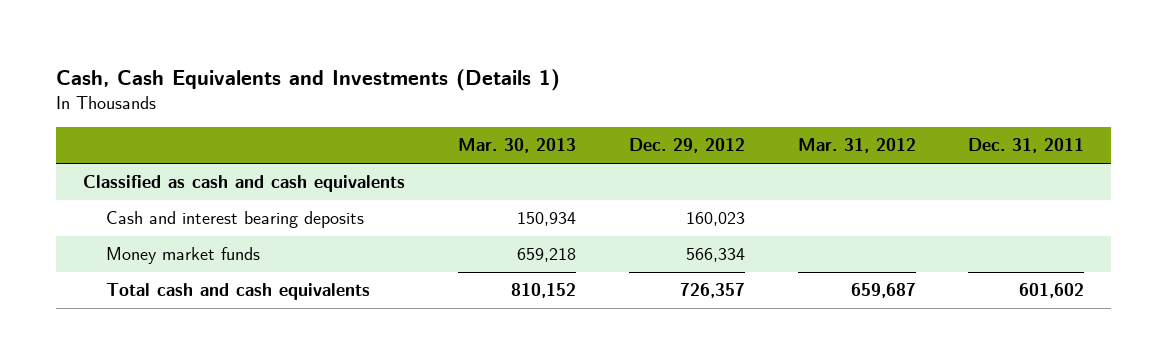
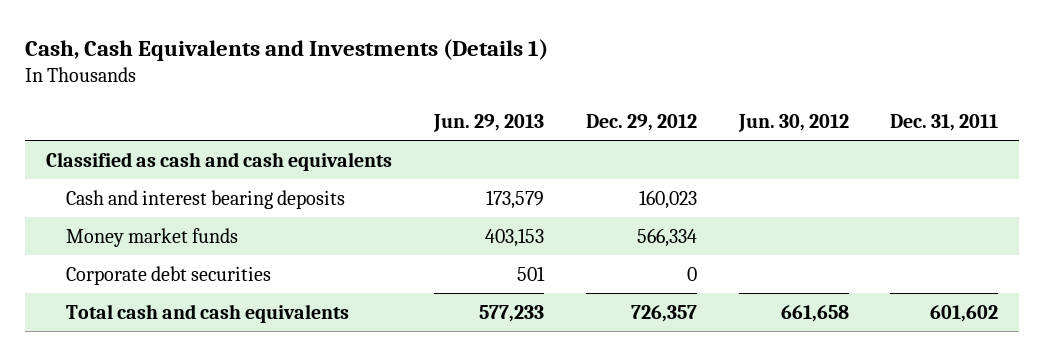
- | Mar. 30, 2013 | Dec. 29, 2012 | Mar. 31, 2012 | Dec. 31, 2011
+ | Jun. 29, 2013 | Dec. 29, 2012 | Jun. 30, 2012 | Dec. 31, 2011
+ Corporate debt securities | 501 | 0 | |

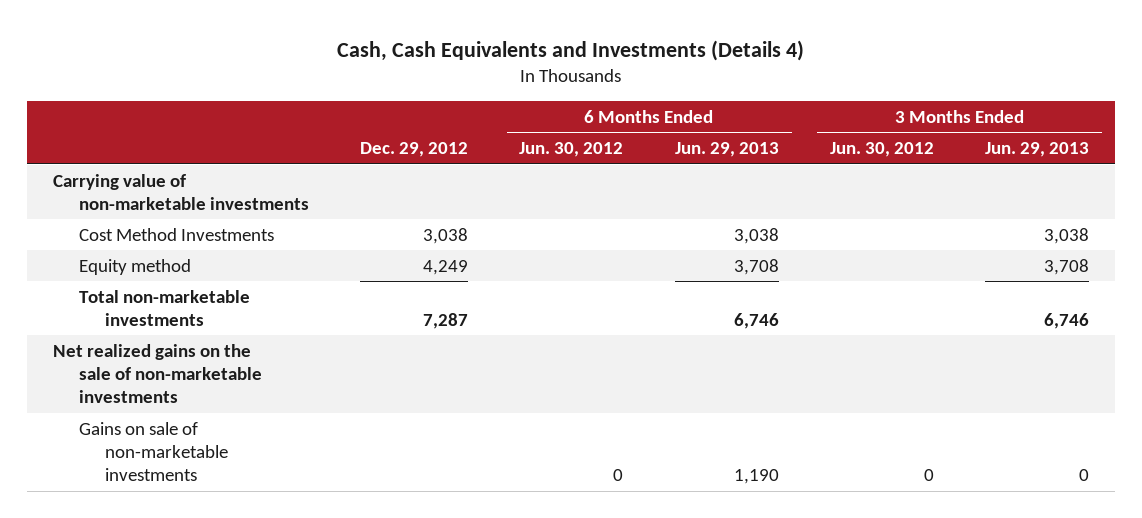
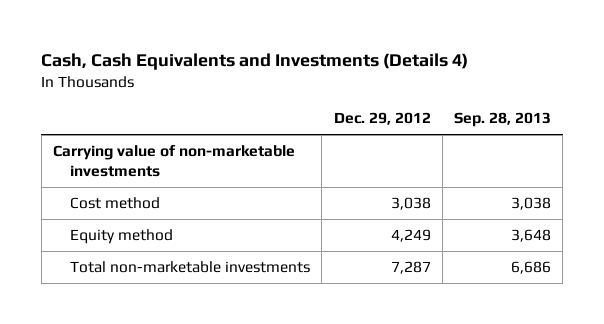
- | Dec. 29, 2012 | 6 Months Ended Jun. 30, 2012 | 6 Months Ended Jun. 29, 2013 | 3 Months Ended Jun. 30, 2012 | 3 Months Ended Jun. 29, 2013
+ | Dec. 29, 2012 | Sep. 28, 2013
- Cost Method Investments | 3,038 | | 3,038 | | 3,038
+ Cost method | 3,038 | 3,038
- Net realized gains on the sale of non-marketable investments
- Gains on sale of non-marketable investments | | 0 | 1,190 | 0 | 0

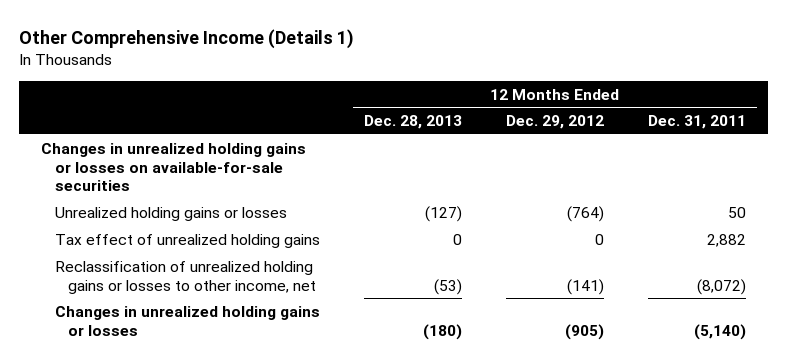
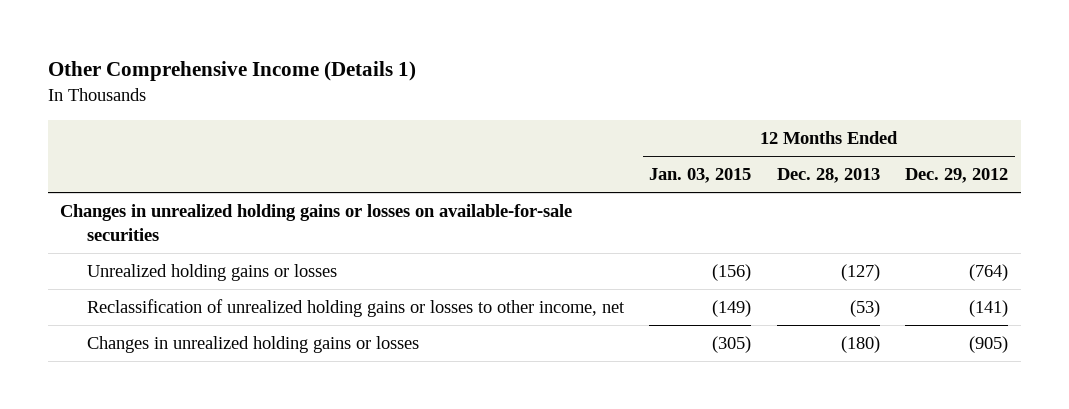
- | 12 Months Ended Dec. 28, 2013 | 12 Months Ended Dec. 29, 2012 | 12 Months Ended Dec. 31, 2011
+ | 12 Months Ended Jan. 03, 2015 | 12 Months Ended Dec. 28, 2013 | 12 Months Ended Dec. 29, 2012
- Tax effect of unrealized holding gains | 0 | 0 | 2,882

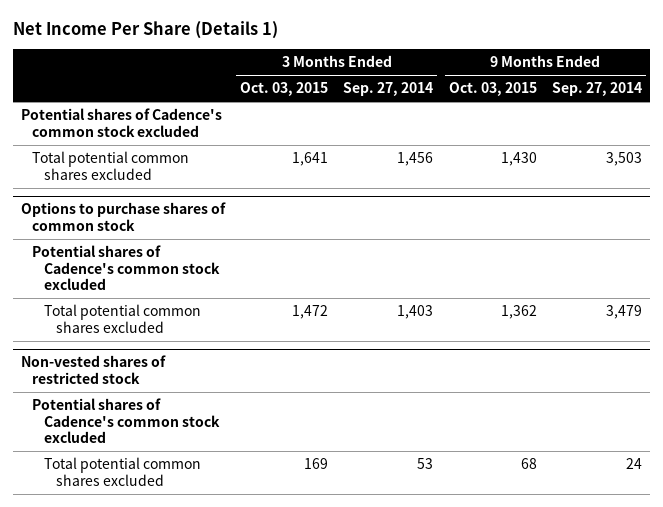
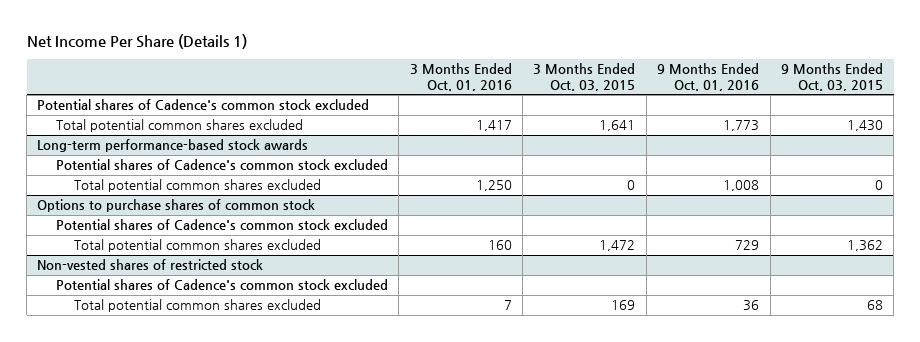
- | 3 Months Ended Oct. 03, 2015 | 3 Months Ended Sep. 27, 2014 | 9 Months Ended Oct. 03, 2015 | 9 Months Ended Sep. 27, 2014
+ | 3 Months Ended Oct. 01, 2016 | 3 Months Ended Oct. 03, 2015 | 9 Months Ended Oct. 01, 2016 | 9 Months Ended Oct. 03, 2015
+ Long-term performance-based stock awards
+ Potential shares of Cadence's common stock excluded
+ Total potential common shares excluded | 1,250 | 0 | 1,008 | 0

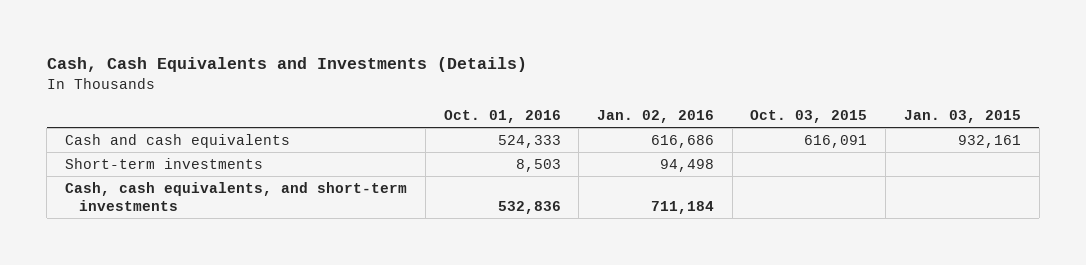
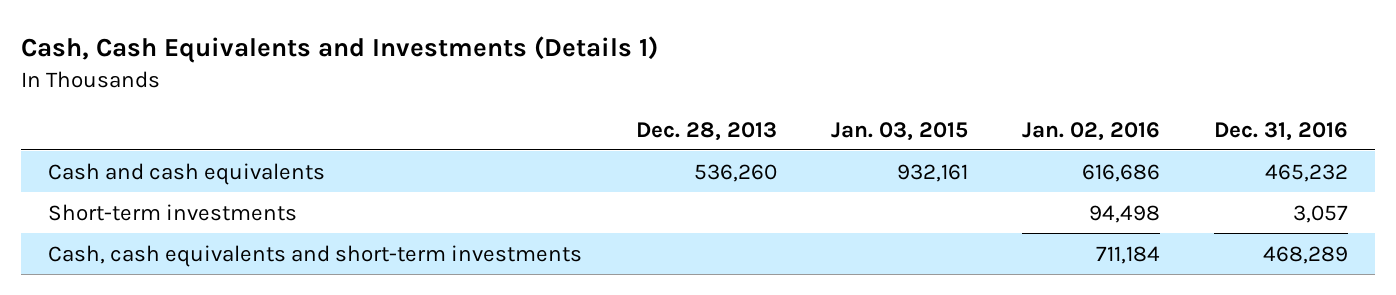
- Cash, Cash Equivalents and Investments (Details)
+ Cash, Cash Equivalents and Investments (Details 1)
- | Oct. 01, 2016 | Jan. 02, 2016 | Oct. 03, 2015 | Jan. 03, 2015
+ | Dec. 28, 2013 | Jan. 03, 2015 | Jan. 02, 2016 | Dec. 31, 2016
- Cash, cash equivalents, and short-term investments | 532,836 | 711,184 | |
+ Cash, cash equivalents and short-term investments | | | 711,184 | 468,289

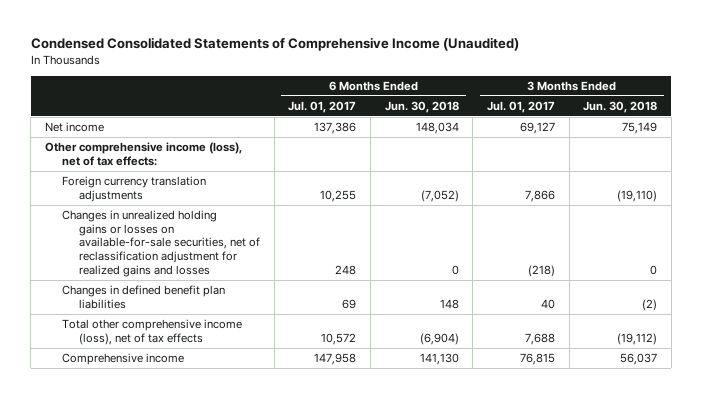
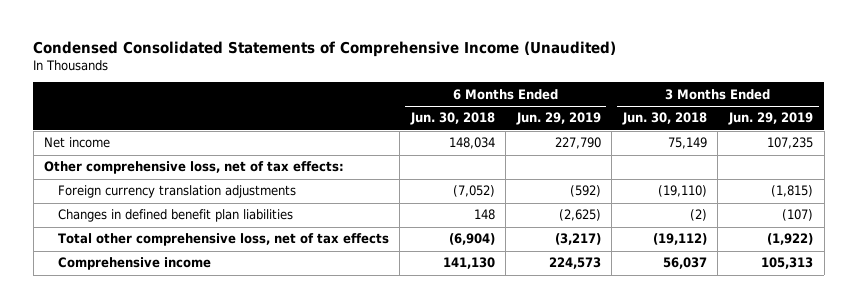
- | 6 Months Ended Jul. 01, 2017 | 6 Months Ended Jun. 30, 2018 | 3 Months Ended Jul. 01, 2017 | 3 Months Ended Jun. 30, 2018
+ | 6 Months Ended Jun. 30, 2018 | 6 Months Ended Jun. 29, 2019 | 3 Months Ended Jun. 30, 2018 | 3 Months Ended Jun. 29, 2019
- Other comprehensive income (loss), net of tax effects:
+ Other comprehensive loss, net of tax effects:
- Changes in unrealized holding gains or losses on available-for-sale securities, net of reclassification adjustment for realized gains and losses | 248 | 0 | (218) | 0
- Total other comprehensive income (loss), net of tax effects | 10,572 | (6,904) | 7,688 | (19,112)
+ Total other comprehensive loss, net of tax effects | (6,904) | (3,217) | (19,112) | (1,922)

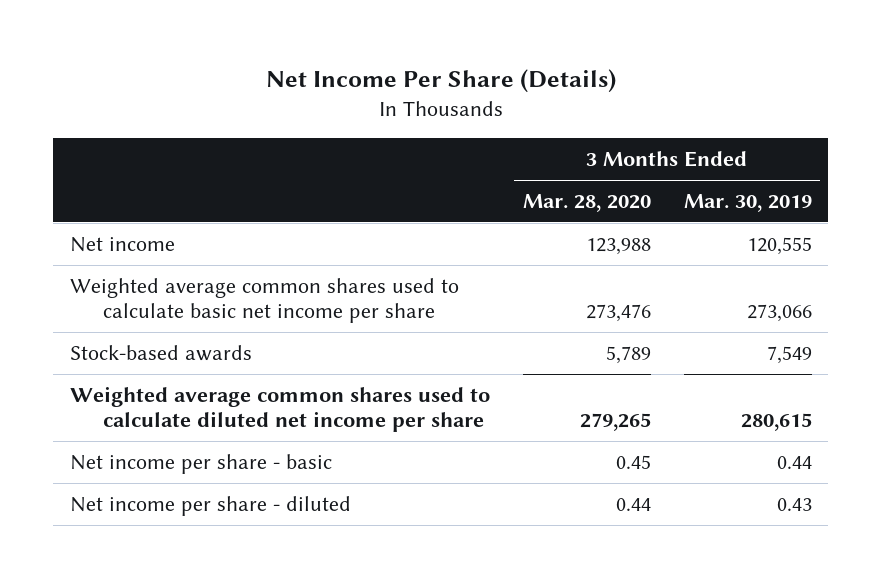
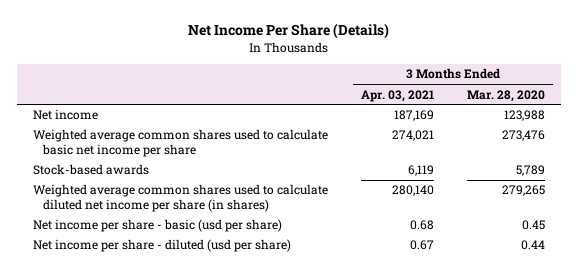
- | 3 Months Ended Mar. 28, 2020 | 3 Months Ended Mar. 30, 2019
+ | 3 Months Ended Apr. 03, 2021 | 3 Months Ended Mar. 28, 2020
- Weighted average common shares used to calculate diluted net income per share | 279,265 | 280,615
- Net income per share - basic | 0.45 | 0.44
- Net income per share - diluted | 0.44 | 0.43
+ Weighted average common shares used to calculate diluted net income per share (in shares) | 280,140 | 279,265
+ Net income per share - basic (usd per share) | 0.68 | 0.45
+ Net income per share - diluted (usd per share) | 0.67 | 0.44

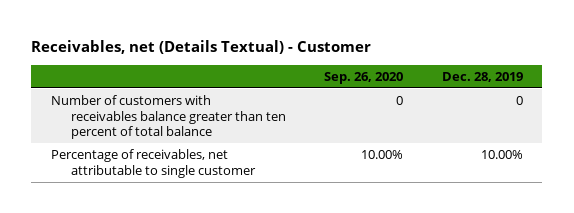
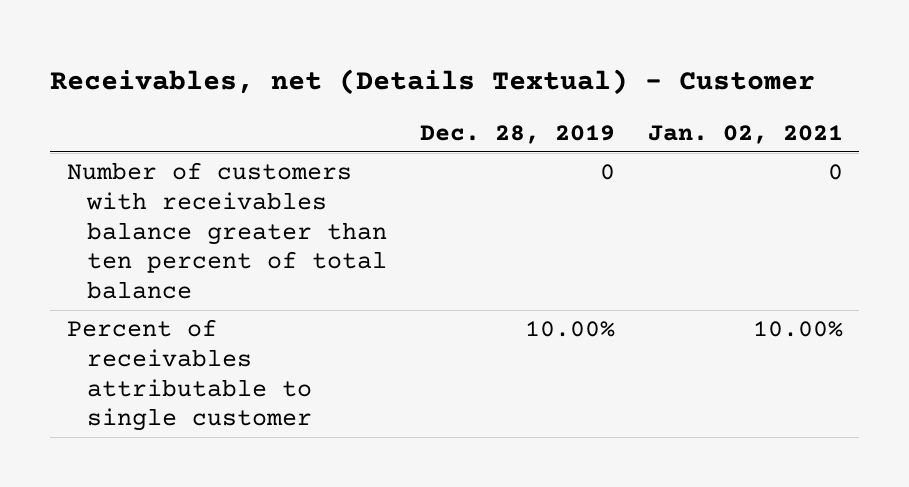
- | Sep. 26, 2020 | Dec. 28, 2019
+ | Dec. 28, 2019 | Jan. 02, 2021
- Percentage of receivables, net attributable to single customer | 10.00% | 10.00%
+ Percent of receivables attributable to single customer | 10.00% | 10.00%

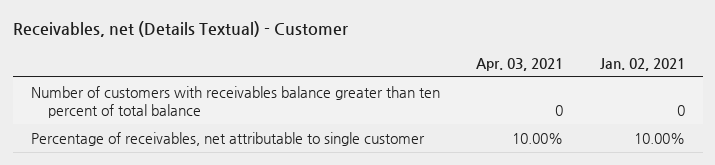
- | Dec. 28, 2019 | Jan. 02, 2021
+ | Apr. 03, 2021 | Jan. 02, 2021
- Percent of receivables attributable to single customer | 10.00% | 10.00%
+ Percentage of receivables, net attributable to single customer | 10.00% | 10.00%

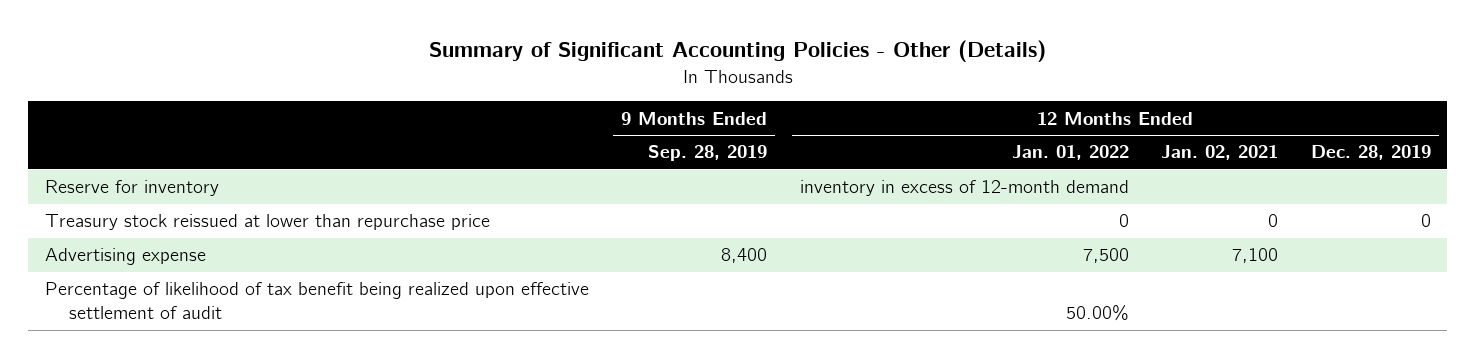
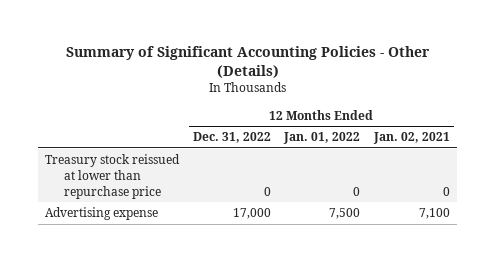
- | 9 Months Ended Sep. 28, 2019 | 12 Months Ended Jan. 01, 2022 | 12 Months Ended Jan. 02, 2021 | 12 Months Ended Dec. 28, 2019
+ | 12 Months Ended Dec. 31, 2022 | 12 Months Ended Jan. 01, 2022 | 12 Months Ended Jan. 02, 2021
- Reserve for inventory | | inventory in excess of 12-month demand | |
- Percentage of likelihood of tax benefit being realized upon effective settlement of audit | | 50.00% | |

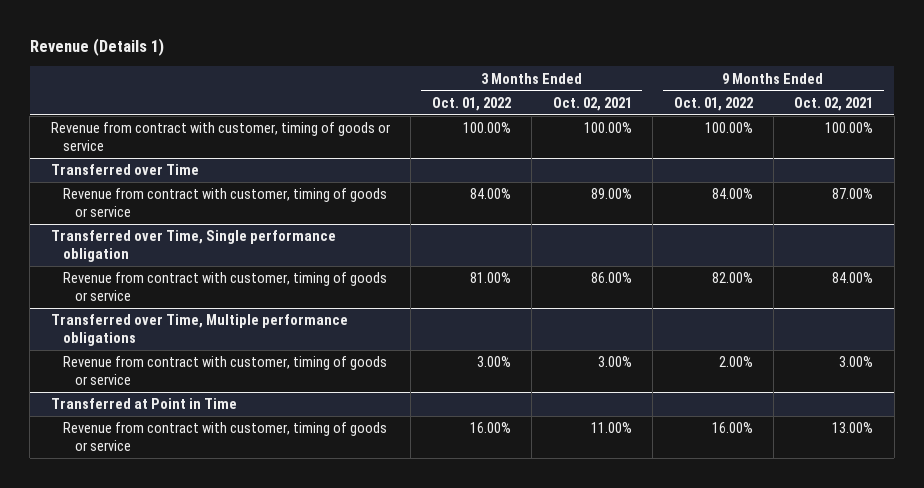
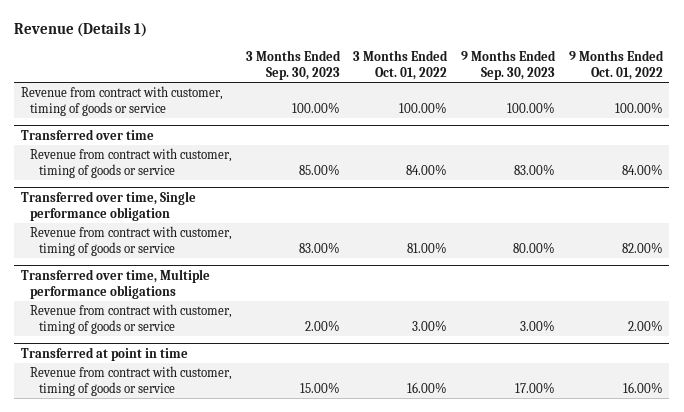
- | 3 Months Ended Oct. 01, 2022 | 3 Months Ended Oct. 02, 2021 | 9 Months Ended Oct. 01, 2022 | 9 Months Ended Oct. 02, 2021
+ | 3 Months Ended Sep. 30, 2023 | 3 Months Ended Oct. 01, 2022 | 9 Months Ended Sep. 30, 2023 | 9 Months Ended Oct. 01, 2022
- Transferred over Time
+ Transferred over time
- Transferred over Time, Single performance obligation
+ Transferred over time, Single performance obligation
- Transferred over Time, Multiple performance obligations
+ Transferred over time, Multiple performance obligations
- Transferred at Point in Time
+ Transferred at point in time

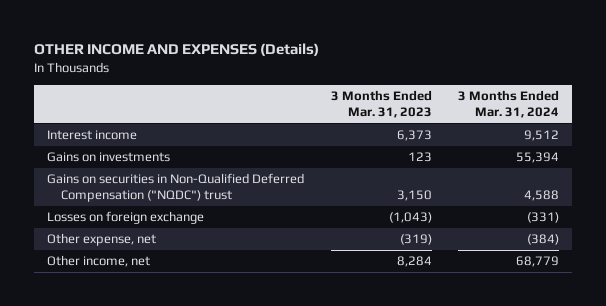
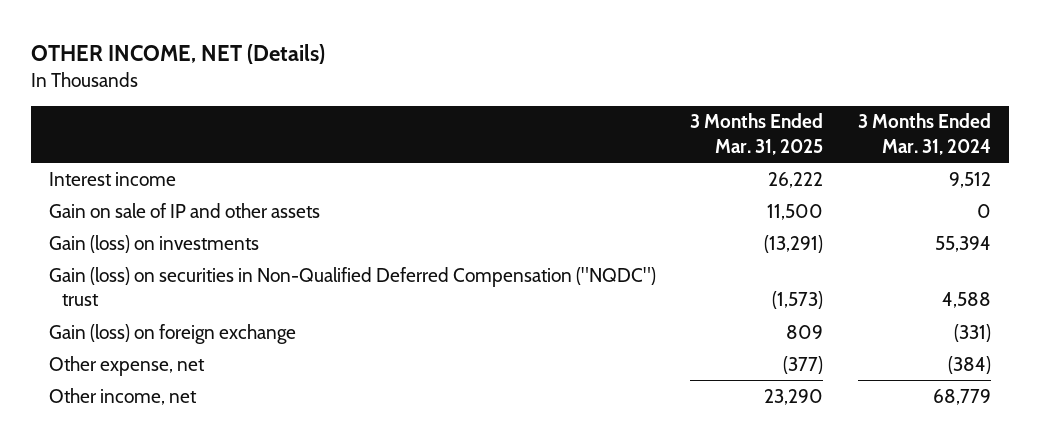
- OTHER INCOME AND EXPENSES (Details)
+ OTHER INCOME, NET (Details)
- | 3 Months Ended Mar. 31, 2023 | 3 Months Ended Mar. 31, 2024
+ | 3 Months Ended Mar. 31, 2025 | 3 Months Ended Mar. 31, 2024
- Gains on investments | 123 | 55,394
- Gains on securities in Non-Qualified Deferred Compensation ("NQDC") trust | 3,150 | 4,588
- Losses on foreign exchange | (1,043) | (331)
+ Gain on sale of IP and other assets | 11,500 | 0
+ Gain (loss) on investments | (13,291) | 55,394
+ Gain (loss) on securities in Non-Qualified Deferred Compensation ("NQDC") trust | (1,573) | 4,588
+ Gain (loss) on foreign exchange | 809 | (331)

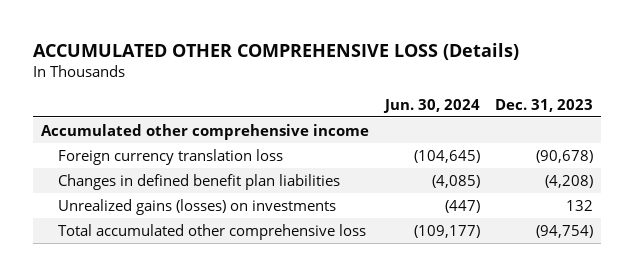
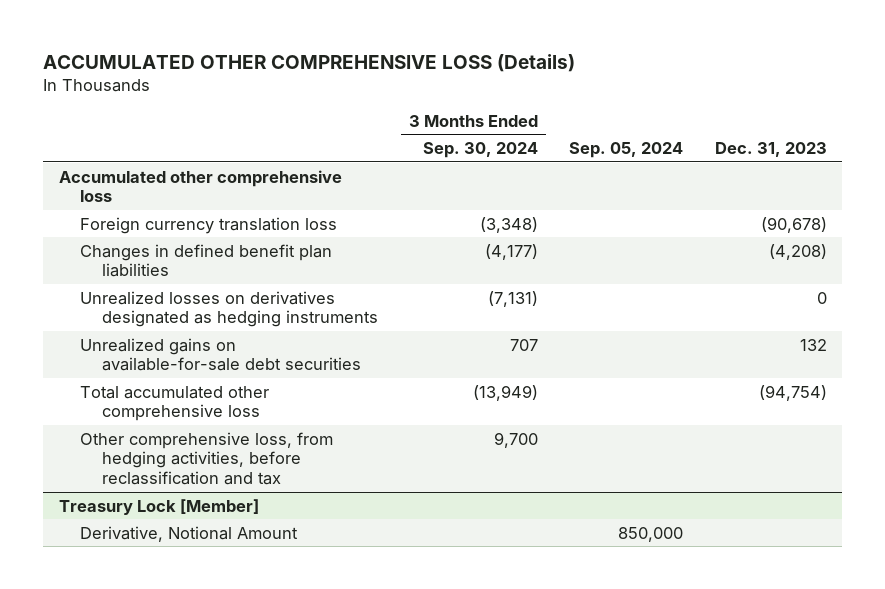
- | Jun. 30, 2024 | Dec. 31, 2023
+ | 3 Months Ended Sep. 30, 2024 | Sep. 05, 2024 | Dec. 31, 2023
- Accumulated other comprehensive income
+ Accumulated other comprehensive loss
- Unrealized gains (losses) on investments | (447) | 132
+ Unrealized losses on derivatives designated as hedging instruments | (7,131) | | 0
+ Unrealized gains on available-for-sale debt securities | 707 | | 132
+ Other comprehensive loss, from hedging activities, before reclassification and tax | 9,700 | |
+ Treasury Lock [Member]
+ Derivative, Notional Amount | | 850,000 |

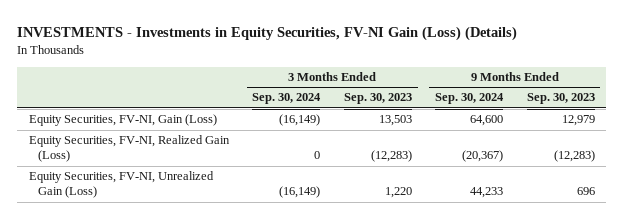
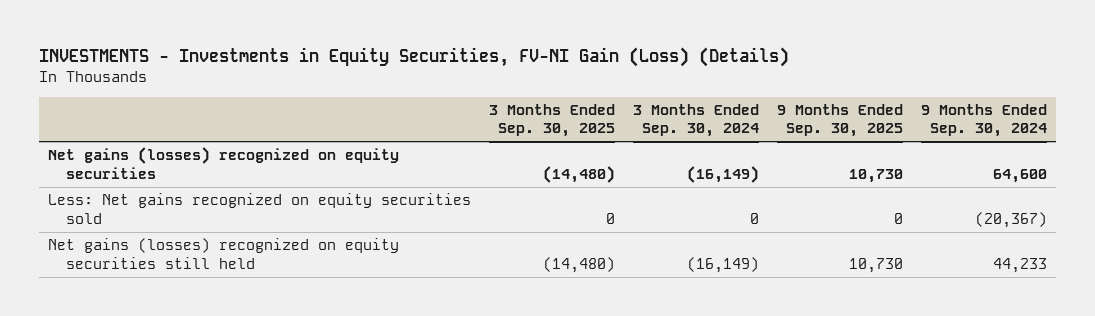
- | 3 Months Ended Sep. 30, 2024 | 3 Months Ended Sep. 30, 2023 | 9 Months Ended Sep. 30, 2024 | 9 Months Ended Sep. 30, 2023
+ | 3 Months Ended Sep. 30, 2025 | 3 Months Ended Sep. 30, 2024 | 9 Months Ended Sep. 30, 2025 | 9 Months Ended Sep. 30, 2024
- Equity Securities, FV-NI, Gain (Loss) | (16,149) | 13,503 | 64,600 | 12,979
- Equity Securities, FV-NI, Realized Gain (Loss) | 0 | (12,283) | (20,367) | (12,283)
- Equity Securities, FV-NI, Unrealized Gain (Loss) | (16,149) | 1,220 | 44,233 | 696
+ Net gains (losses) recognized on equity securities | (14,480) | (16,149) | 10,730 | 64,600
+ Less: Net gains recognized on equity securities sold | 0 | 0 | 0 | (20,367)
+ Net gains (losses) recognized on equity securities still held | (14,480) | (16,149) | 10,730 | 44,233

